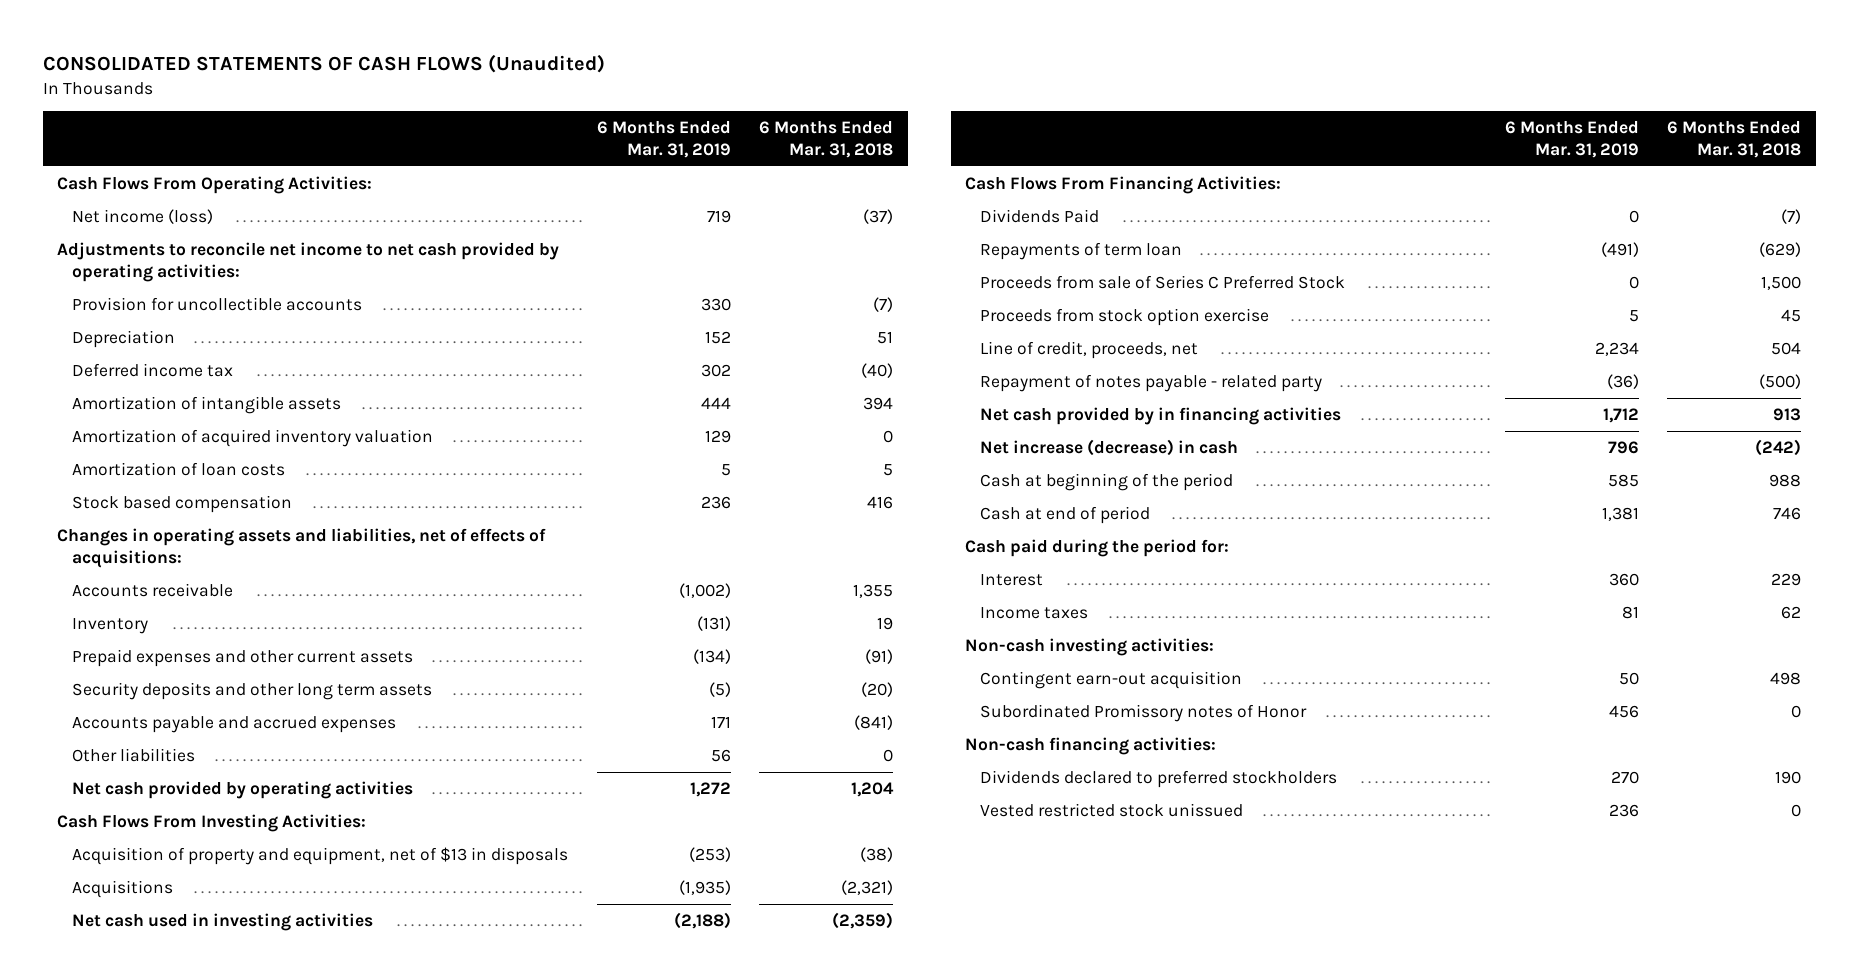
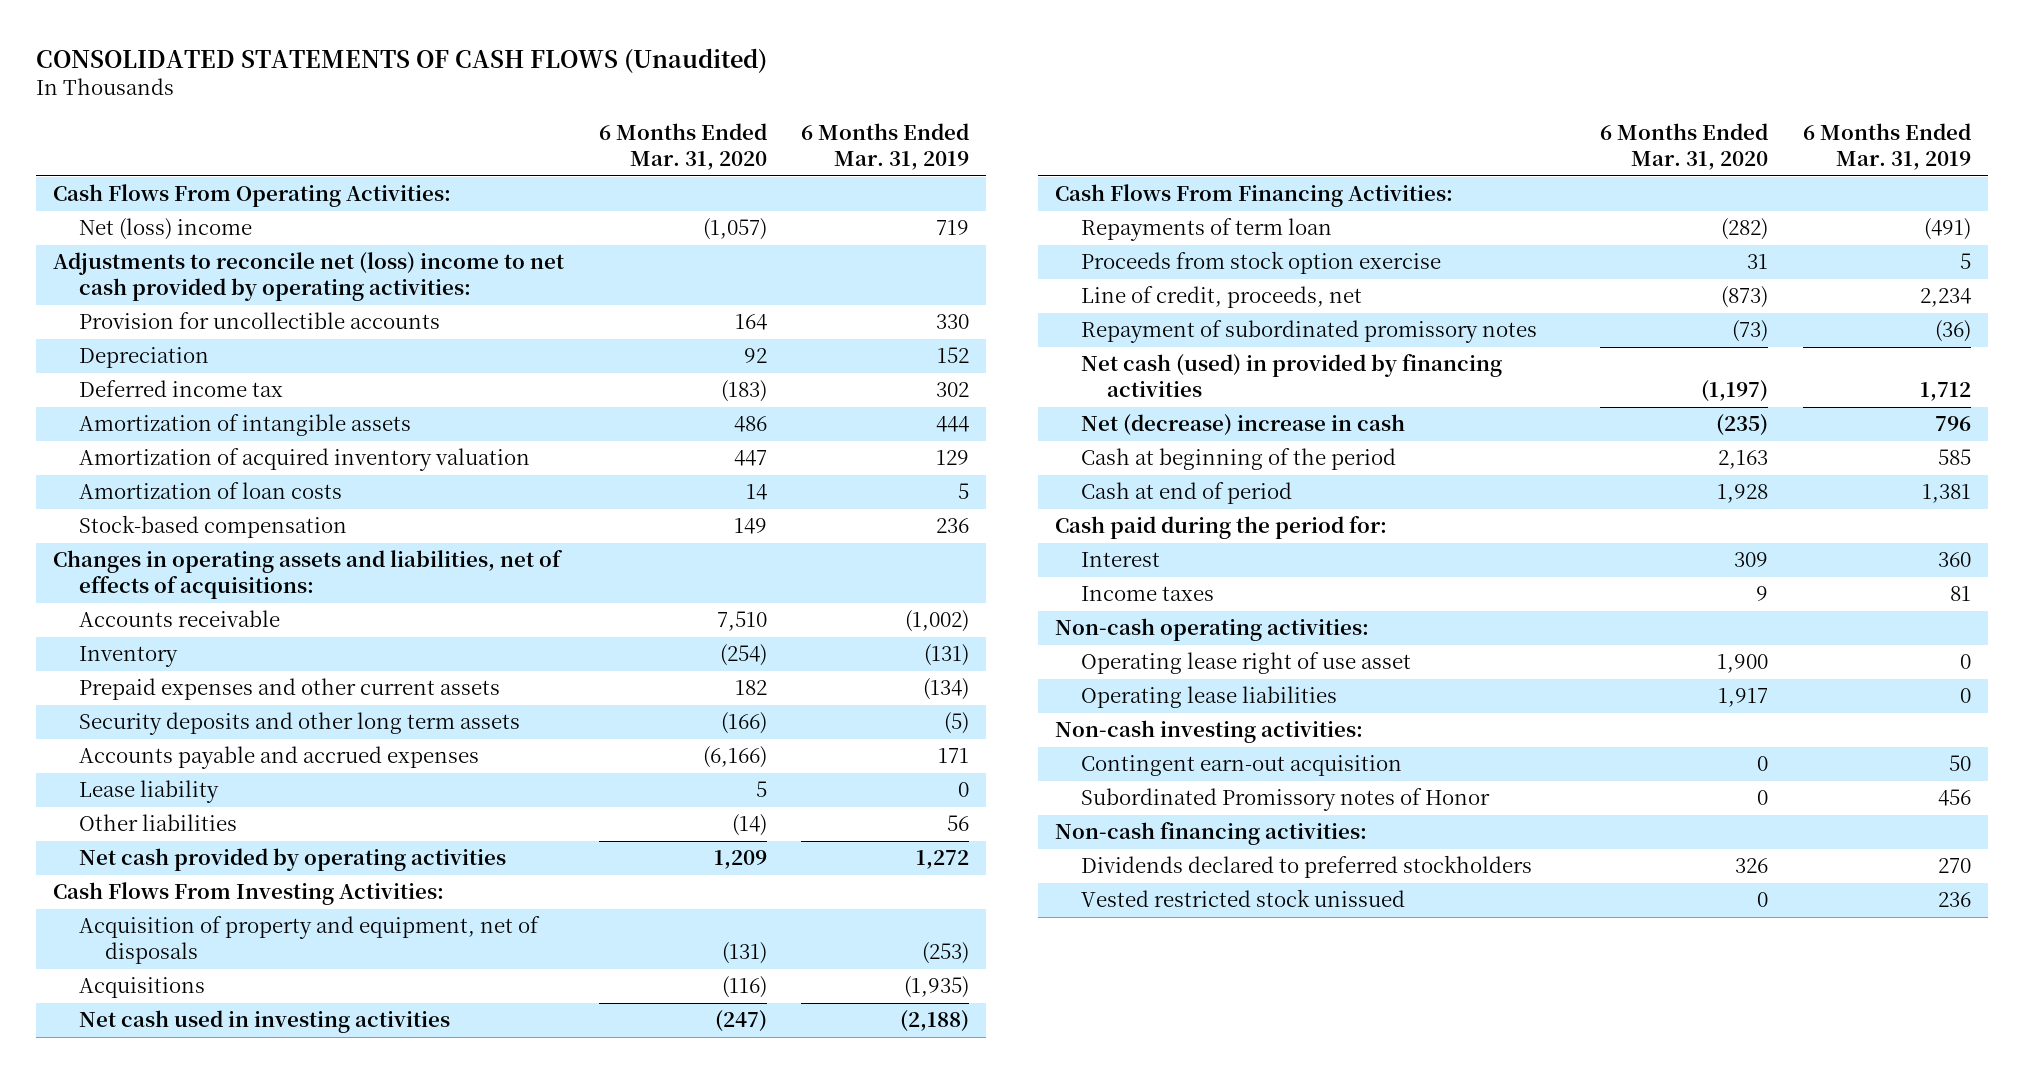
- | 6 Months Ended Mar. 31, 2019 | 6 Months Ended Mar. 31, 2018
+ | 6 Months Ended Mar. 31, 2020 | 6 Months Ended Mar. 31, 2019
- Net income (loss) | 719 | (37)
- Adjustments to reconcile net income to net cash provided by operating activities:
+ Net (loss) income | (1,057) | 719
+ Adjustments to reconcile net (loss) income to net cash provided by operating activities:
- Stock based compensation | 236 | 416
+ Stock-based compensation | 149 | 236
+ Lease liability | 5 | 0
- Acquisition of property and equipment, net of $13 in disposals | (253) | (38)
+ Acquisition of property and equipment, net of disposals | (131) | (253)
- Dividends Paid | 0 | (7)
- Proceeds from sale of Series C Preferred Stock | 0 | 1,500
- Repayment of notes payable - related party | (36) | (500)
- Net cash provided by in financing activities | 1,712 | 913
- Net increase (decrease) in cash | 796 | (242)
+ Repayment of subordinated promissory notes | (73) | (36)
+ Net cash (used) in provided by financing activities | (1,197) | 1,712
+ Net (decrease) increase in cash | (235) | 796
+ Non-cash operating activities:
+ Operating lease right of use asset | 1,900 | 0
+ Operating lease liabilities | 1,917 | 0

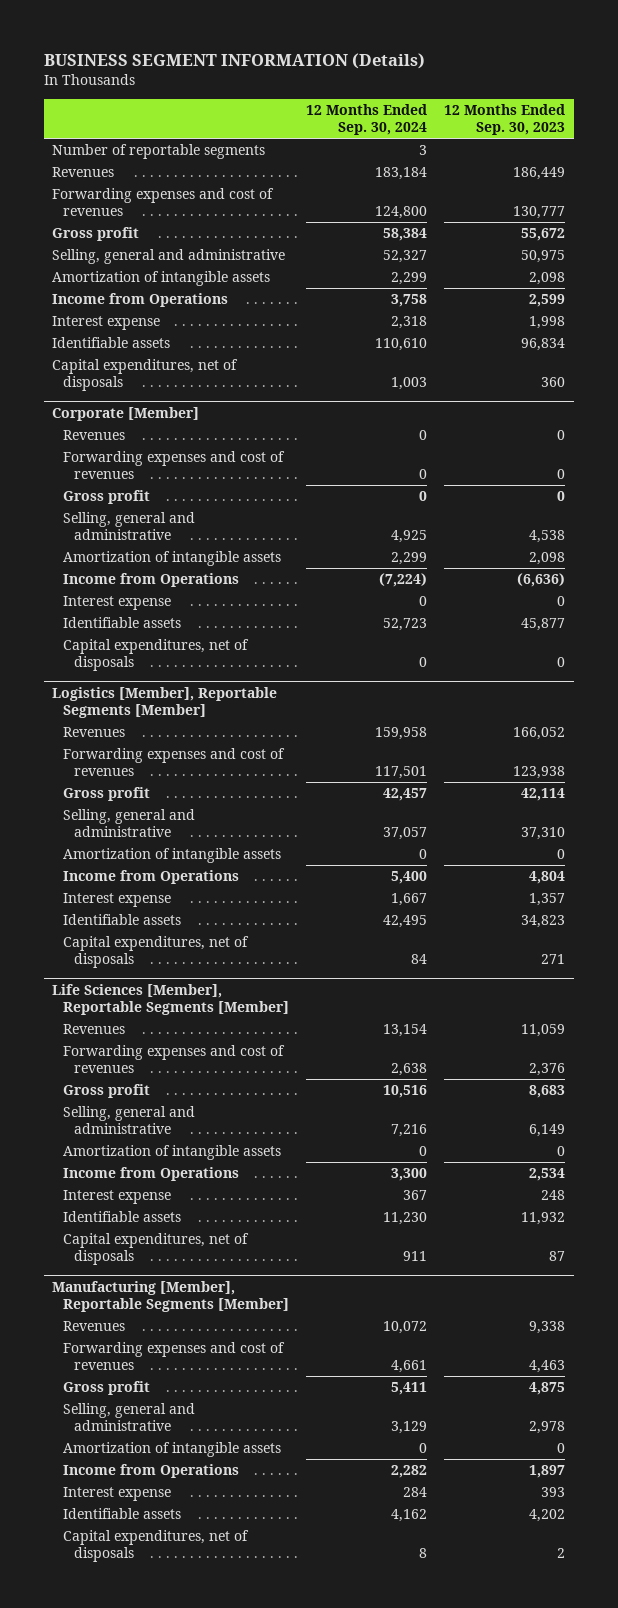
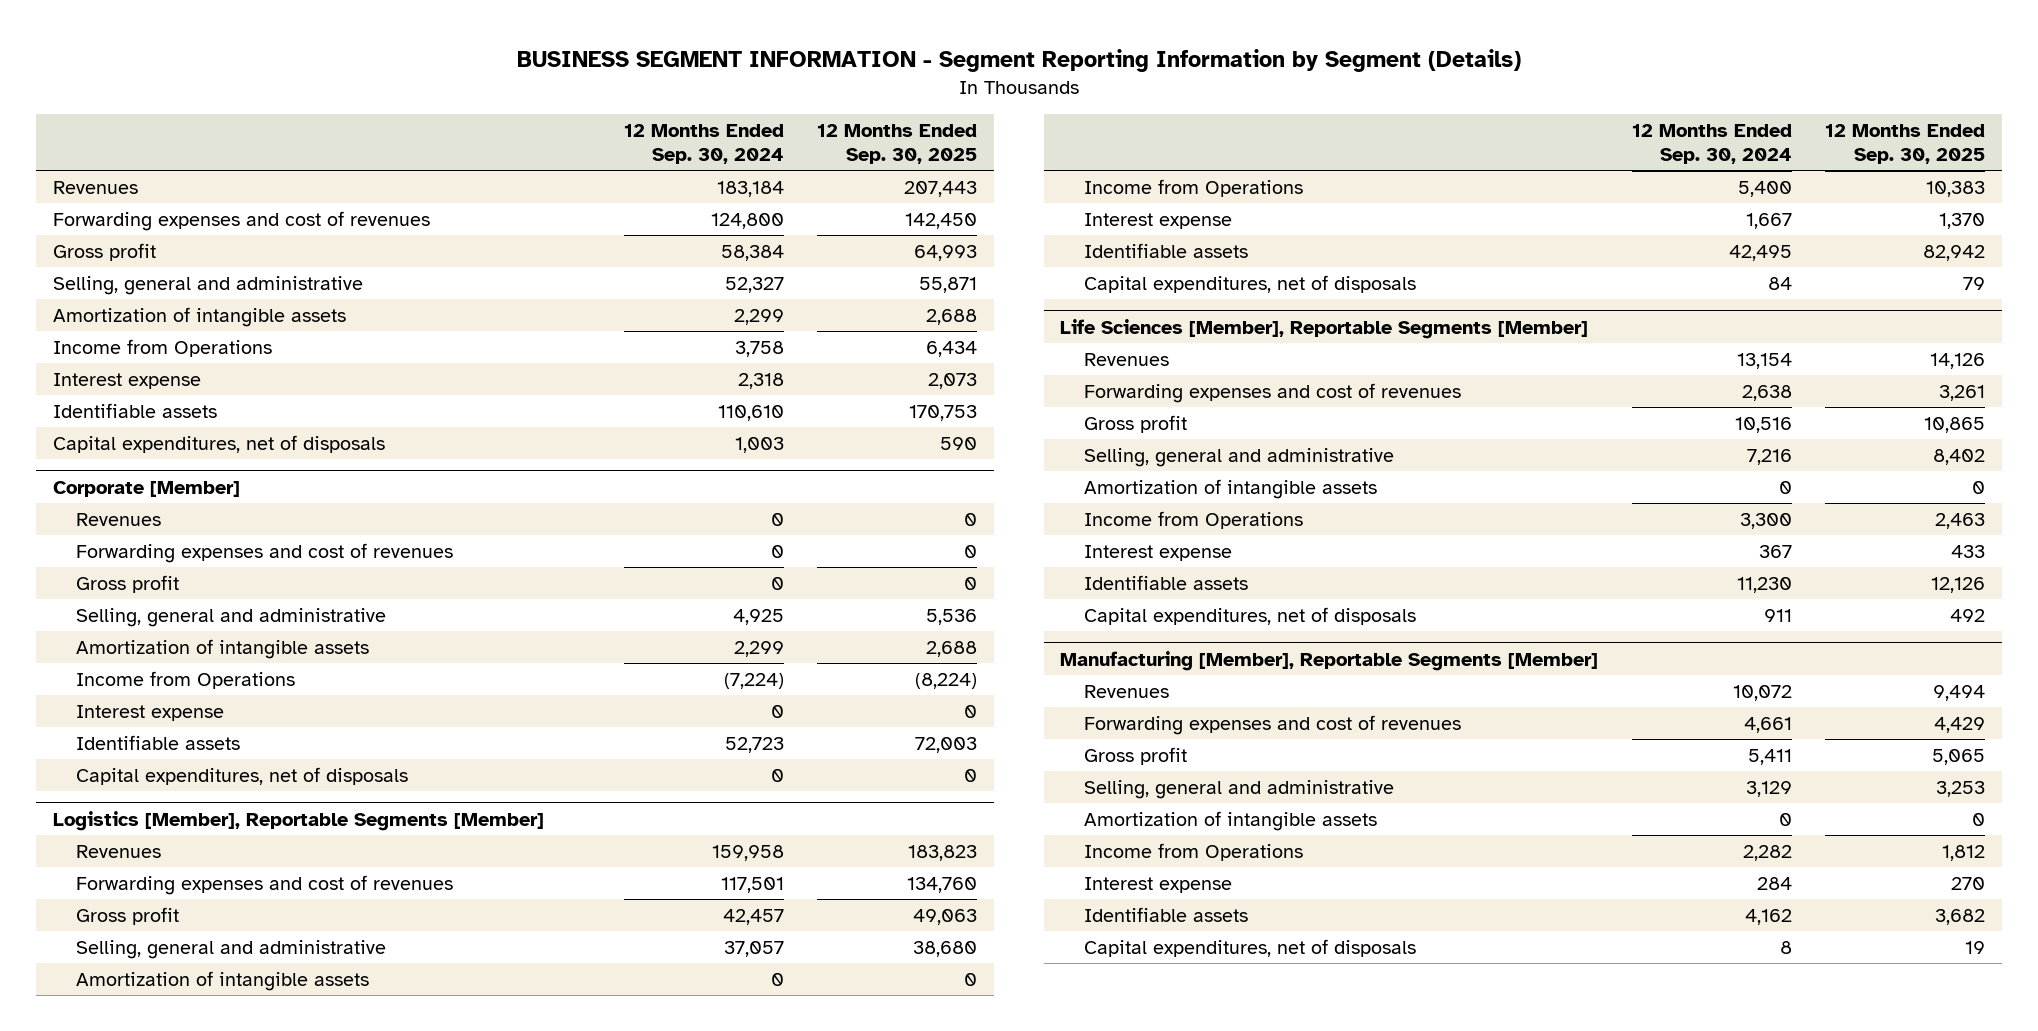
- BUSINESS SEGMENT INFORMATION (Details)
+ BUSINESS SEGMENT INFORMATION - Segment Reporting Information by Segment (Details)
- | 12 Months Ended Sep. 30, 2024 | 12 Months Ended Sep. 30, 2023
+ | 12 Months Ended Sep. 30, 2024 | 12 Months Ended Sep. 30, 2025
- Number of reportable segments | 3 |

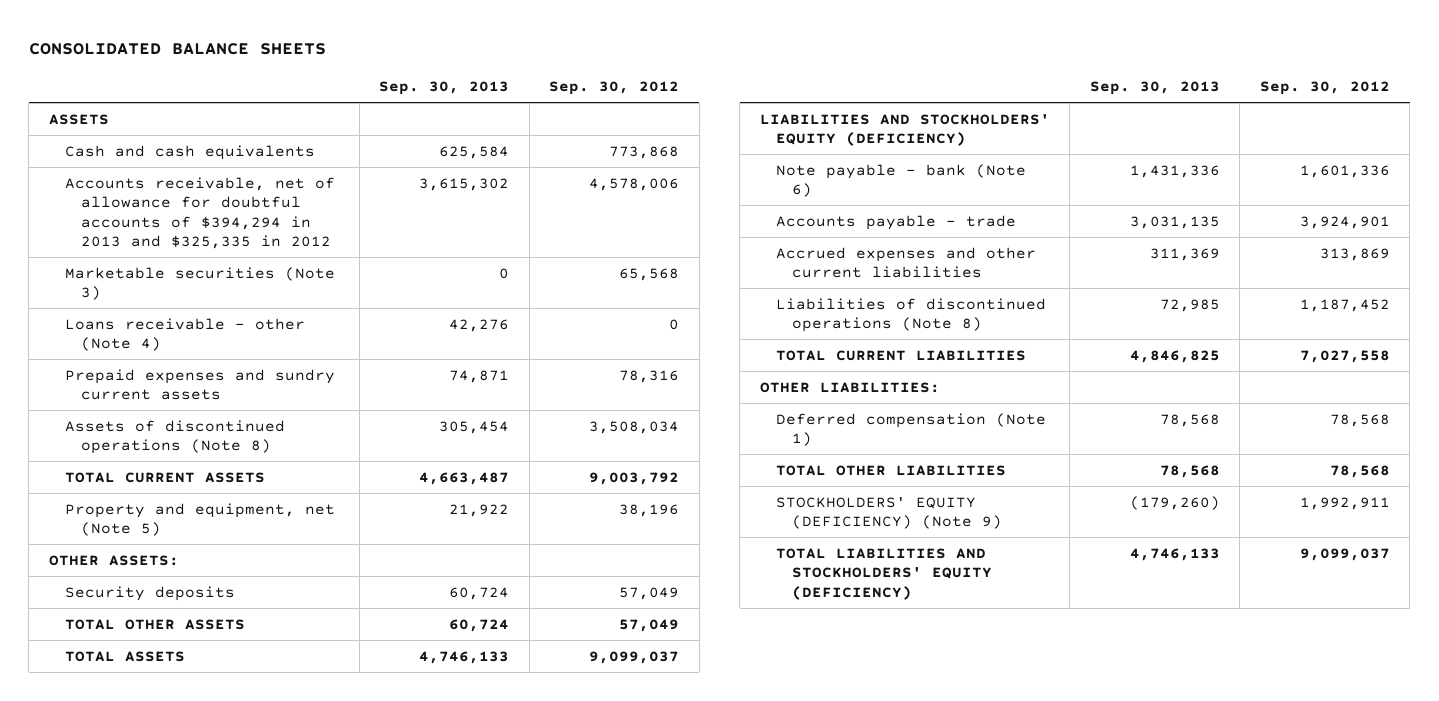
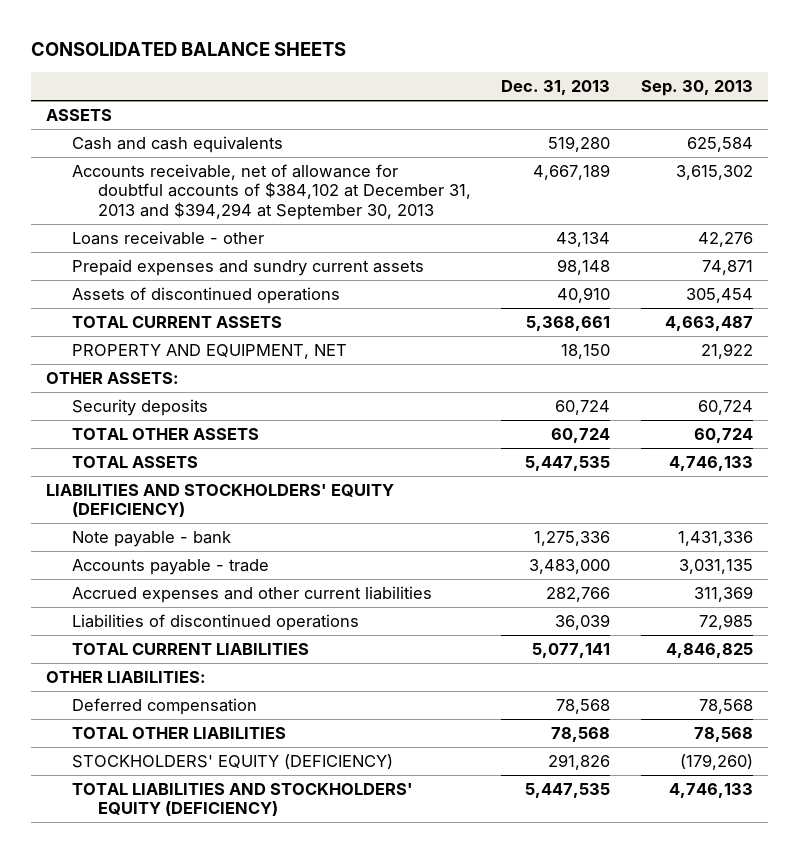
- | Sep. 30, 2013 | Sep. 30, 2012
+ | Dec. 31, 2013 | Sep. 30, 2013
- Accounts receivable, net of allowance for doubtful accounts of $394,294 in 2013 and $325,335 in 2012 | 3,615,302 | 4,578,006
- Marketable securities (Note 3) | 0 | 65,568
- Loans receivable - other (Note 4) | 42,276 | 0
+ Accounts receivable, net of allowance for doubtful accounts of $384,102 at December 31, 2013 and $394,294 at September 30, 2013 | 4,667,189 | 3,615,302
+ Loans receivable - other | 43,134 | 42,276
- Assets of discontinued operations (Note 8) | 305,454 | 3,508,034
+ Assets of discontinued operations | 40,910 | 305,454
- Property and equipment, net (Note 5) | 21,922 | 38,196
+ PROPERTY AND EQUIPMENT, NET | 18,150 | 21,922
- Note payable - bank (Note 6) | 1,431,336 | 1,601,336
+ Note payable - bank | 1,275,336 | 1,431,336
- Liabilities of discontinued operations (Note 8) | 72,985 | 1,187,452
+ Liabilities of discontinued operations | 36,039 | 72,985
- Deferred compensation (Note 1) | 78,568 | 78,568
+ Deferred compensation | 78,568 | 78,568
- STOCKHOLDERS' EQUITY (DEFICIENCY) (Note 9) | (179,260) | 1,992,911
+ STOCKHOLDERS' EQUITY (DEFICIENCY) | 291,826 | (179,260)

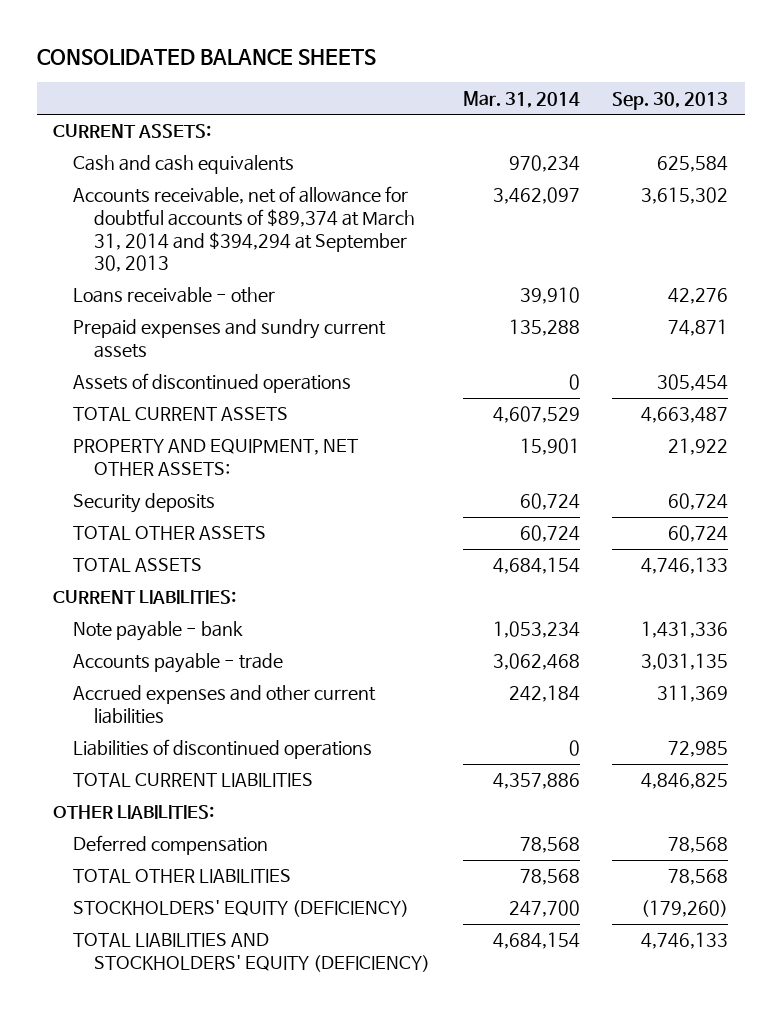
- | Dec. 31, 2013 | Sep. 30, 2013
+ | Mar. 31, 2014 | Sep. 30, 2013
- ASSETS
+ CURRENT ASSETS:
- Accounts receivable, net of allowance for doubtful accounts of $384,102 at December 31, 2013 and $394,294 at September 30, 2013 | 4,667,189 | 3,615,302
+ Accounts receivable, net of allowance for doubtful accounts of $89,374 at March 31, 2014 and $394,294 at September 30, 2013 | 3,462,097 | 3,615,302
- PROPERTY AND EQUIPMENT, NET | 18,150 | 21,922
- OTHER ASSETS:
+ PROPERTY AND EQUIPMENT, NET OTHER ASSETS: | 15,901 | 21,922
- LIABILITIES AND STOCKHOLDERS' EQUITY (DEFICIENCY)
+ CURRENT LIABILITIES:

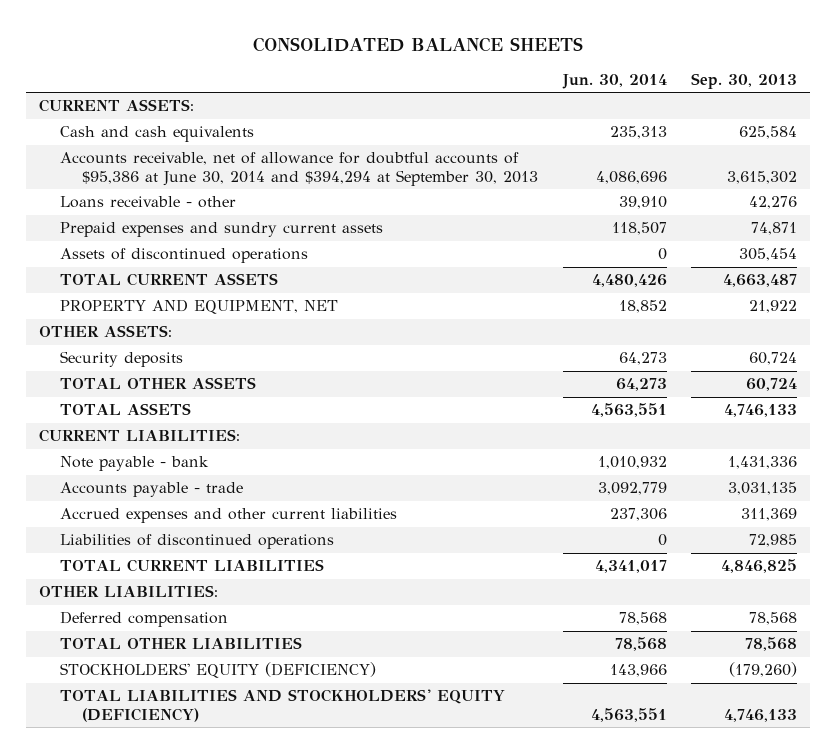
- | Mar. 31, 2014 | Sep. 30, 2013
+ | Jun. 30, 2014 | Sep. 30, 2013
- Accounts receivable, net of allowance for doubtful accounts of $89,374 at March 31, 2014 and $394,294 at September 30, 2013 | 3,462,097 | 3,615,302
+ Accounts receivable, net of allowance for doubtful accounts of $95,386 at June 30, 2014 and $394,294 at September 30, 2013 | 4,086,696 | 3,615,302
- PROPERTY AND EQUIPMENT, NET OTHER ASSETS: | 15,901 | 21,922
+ PROPERTY AND EQUIPMENT, NET | 18,852 | 21,922
+ OTHER ASSETS:

